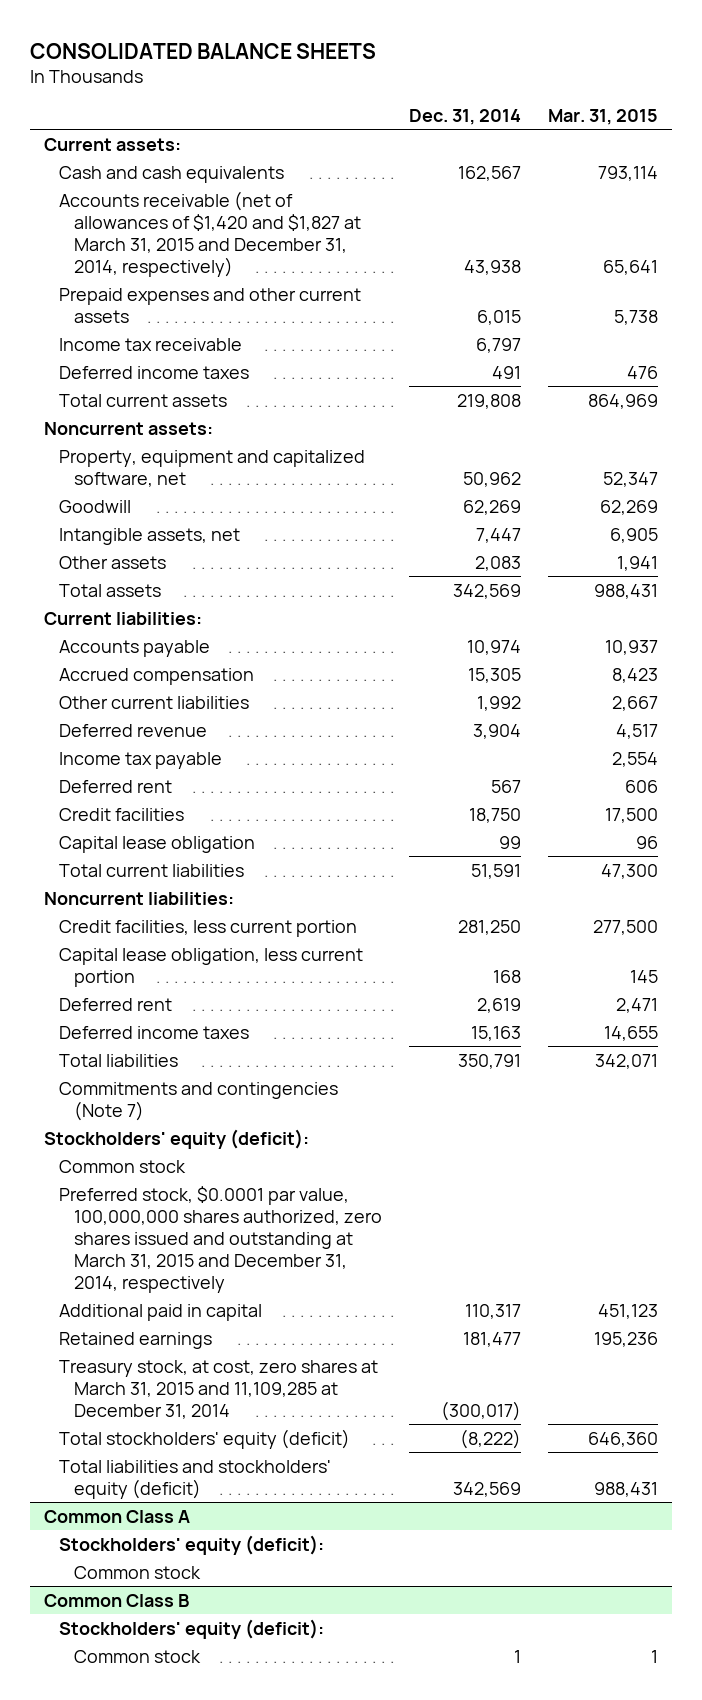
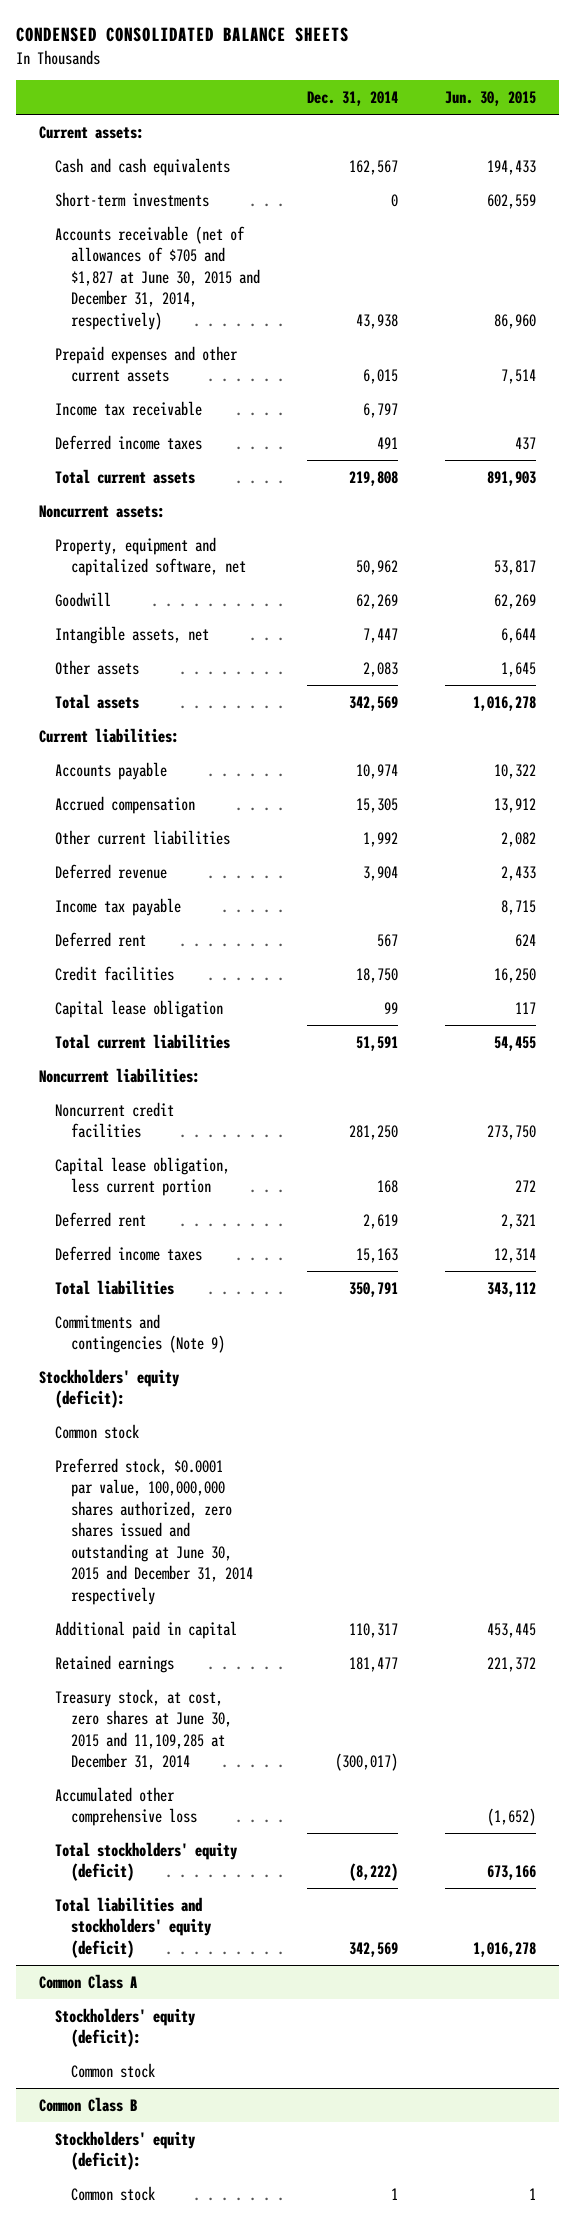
- CONSOLIDATED BALANCE SHEETS
+ CONDENSED CONSOLIDATED BALANCE SHEETS
- | Dec. 31, 2014 | Mar. 31, 2015
+ | Dec. 31, 2014 | Jun. 30, 2015
- Accounts receivable (net of allowances of $1,420 and $1,827 at March 31, 2015 and December 31, 2014, respectively) | 43,938 | 65,641
+ Short-term investments | 0 | 602,559
+ Accounts receivable (net of allowances of $705 and $1,827 at June 30, 2015 and December 31, 2014, respectively) | 43,938 | 86,960
- Credit facilities, less current portion | 281,250 | 277,500
+ Noncurrent credit facilities | 281,250 | 273,750
- Commitments and contingencies (Note 7)
+ Commitments and contingencies (Note 9)
- Preferred stock, $0.0001 par value, 100,000,000 shares authorized, zero shares issued and outstanding at March 31, 2015 and December 31, 2014, respectively
+ Preferred stock, $0.0001 par value, 100,000,000 shares authorized, zero shares issued and outstanding at June 30, 2015 and December 31, 2014 respectively
- Treasury stock, at cost, zero shares at March 31, 2015 and 11,109,285 at December 31, 2014 | (300,017) |
+ Treasury stock, at cost, zero shares at June 30, 2015 and 11,109,285 at December 31, 2014 | (300,017) |
+ Accumulated other comprehensive loss | | (1,652)

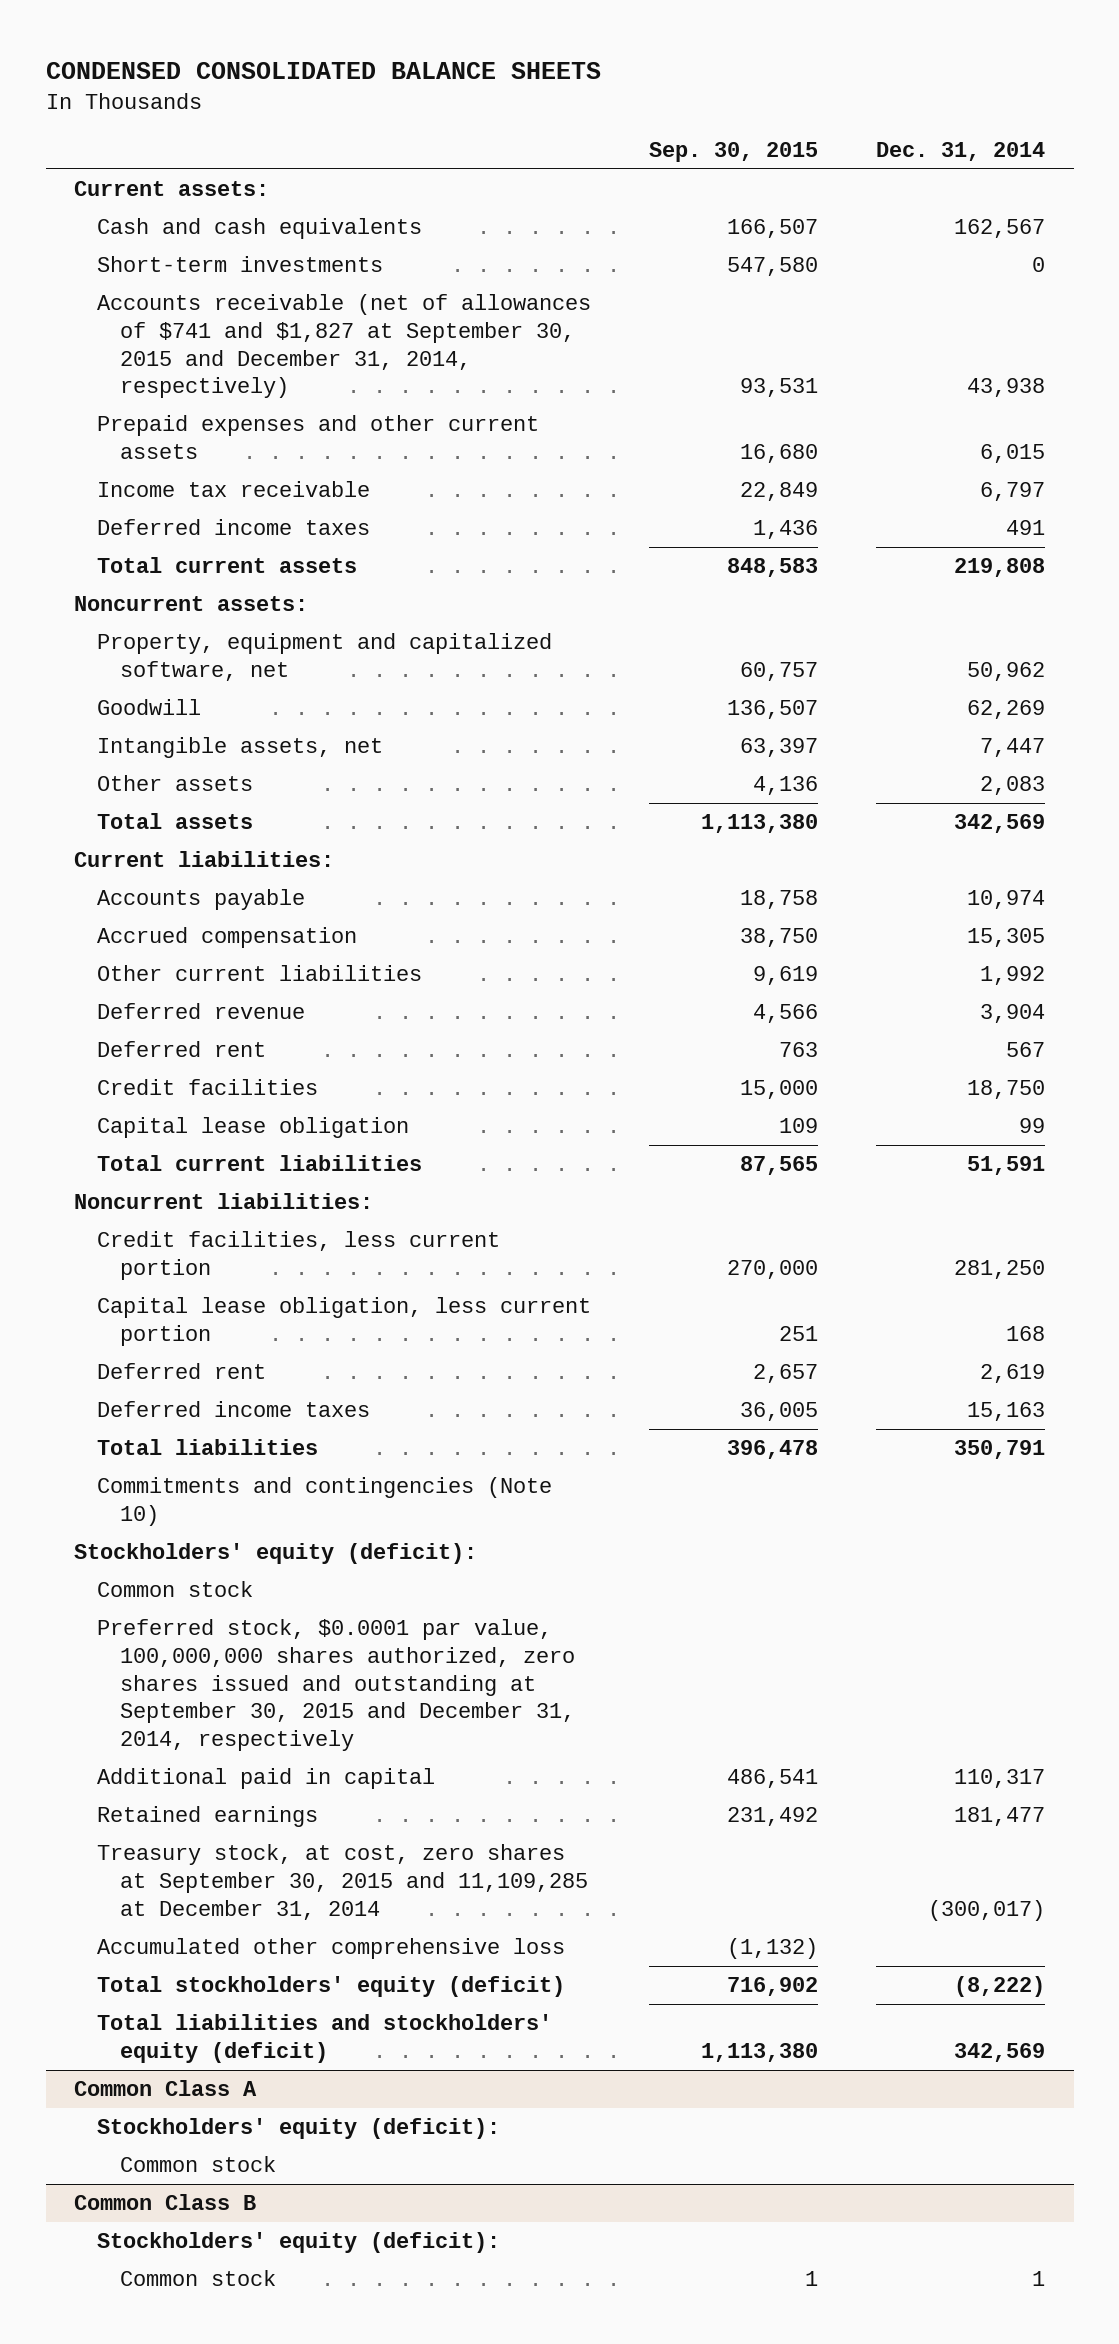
- | Dec. 31, 2014 | Jun. 30, 2015
+ | Sep. 30, 2015 | Dec. 31, 2014
- Accounts receivable (net of allowances of $705 and $1,827 at June 30, 2015 and December 31, 2014, respectively) | 43,938 | 86,960
+ Accounts receivable (net of allowances of $741 and $1,827 at September 30, 2015 and December 31, 2014, respectively) | 93,531 | 43,938
- Income tax payable | | 8,715
- Noncurrent credit facilities | 281,250 | 273,750
+ Credit facilities, less current portion | 270,000 | 281,250
- Commitments and contingencies (Note 9)
+ Commitments and contingencies (Note 10)
- Preferred stock, $0.0001 par value, 100,000,000 shares authorized, zero shares issued and outstanding at June 30, 2015 and December 31, 2014 respectively
+ Preferred stock, $0.0001 par value, 100,000,000 shares authorized, zero shares issued and outstanding at September 30, 2015 and December 31, 2014, respectively
- Treasury stock, at cost, zero shares at June 30, 2015 and 11,109,285 at December 31, 2014 | (300,017) |
+ Treasury stock, at cost, zero shares at September 30, 2015 and 11,109,285 at December 31, 2014 | | (300,017)

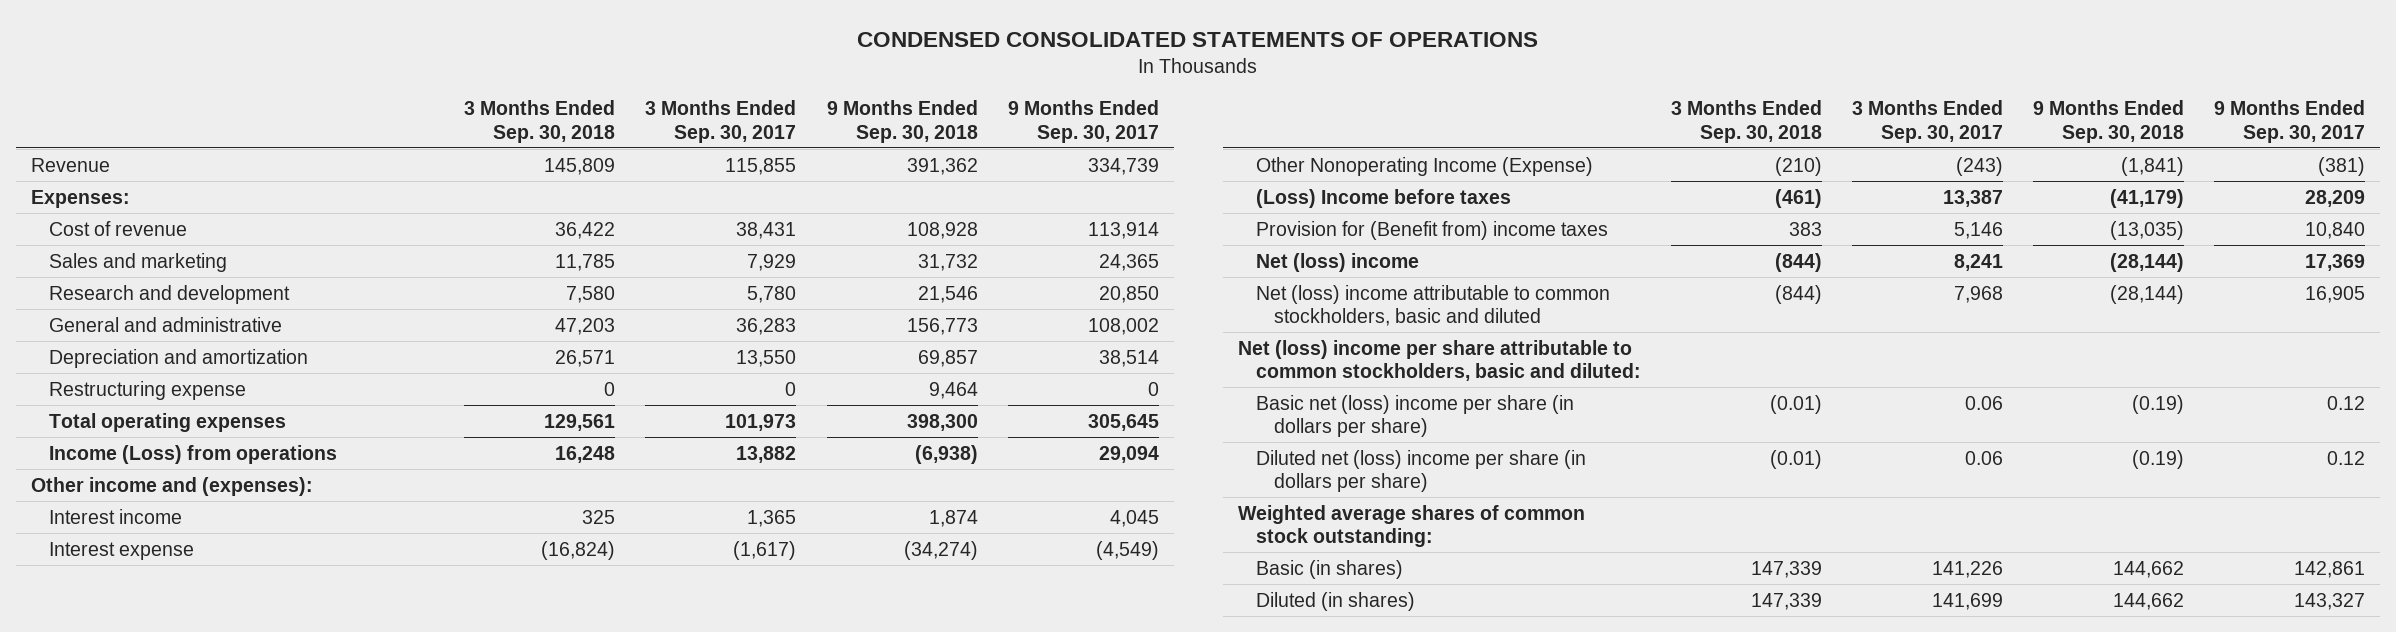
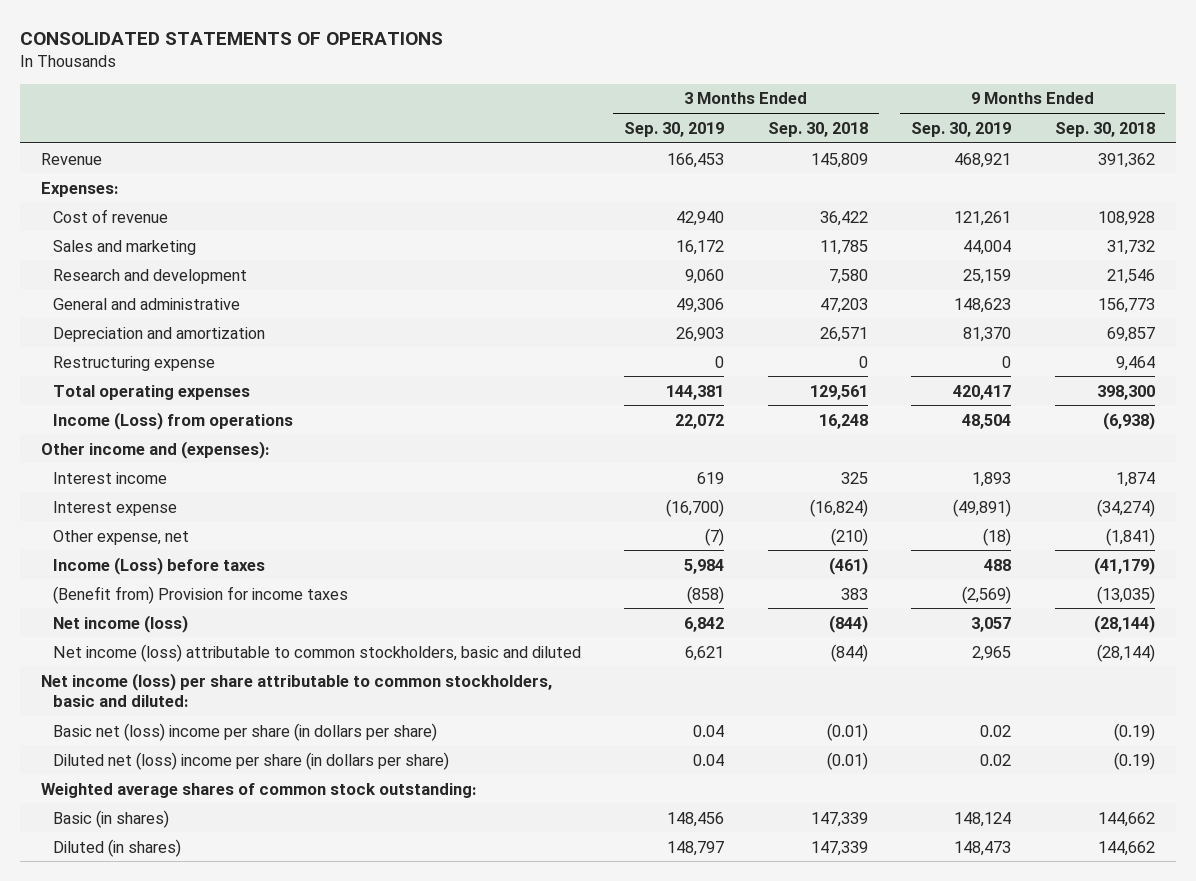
- CONDENSED CONSOLIDATED STATEMENTS OF OPERATIONS
+ CONSOLIDATED STATEMENTS OF OPERATIONS
- | 3 Months Ended Sep. 30, 2018 | 3 Months Ended Sep. 30, 2017 | 9 Months Ended Sep. 30, 2018 | 9 Months Ended Sep. 30, 2017
+ | 3 Months Ended Sep. 30, 2019 | 3 Months Ended Sep. 30, 2018 | 9 Months Ended Sep. 30, 2019 | 9 Months Ended Sep. 30, 2018
- Other Nonoperating Income (Expense) | (210) | (243) | (1,841) | (381)
- (Loss) Income before taxes | (461) | 13,387 | (41,179) | 28,209
- Provision for (Benefit from) income taxes | 383 | 5,146 | (13,035) | 10,840
- Net (loss) income | (844) | 8,241 | (28,144) | 17,369
- Net (loss) income attributable to common stockholders, basic and diluted | (844) | 7,968 | (28,144) | 16,905
- Net (loss) income per share attributable to common stockholders, basic and diluted:
+ Other expense, net | (7) | (210) | (18) | (1,841)
+ Income (Loss) before taxes | 5,984 | (461) | 488 | (41,179)
+ (Benefit from) Provision for income taxes | (858) | 383 | (2,569) | (13,035)
+ Net income (loss) | 6,842 | (844) | 3,057 | (28,144)
+ Net income (loss) attributable to common stockholders, basic and diluted | 6,621 | (844) | 2,965 | (28,144)
+ Net income (loss) per share attributable to common stockholders, basic and diluted:

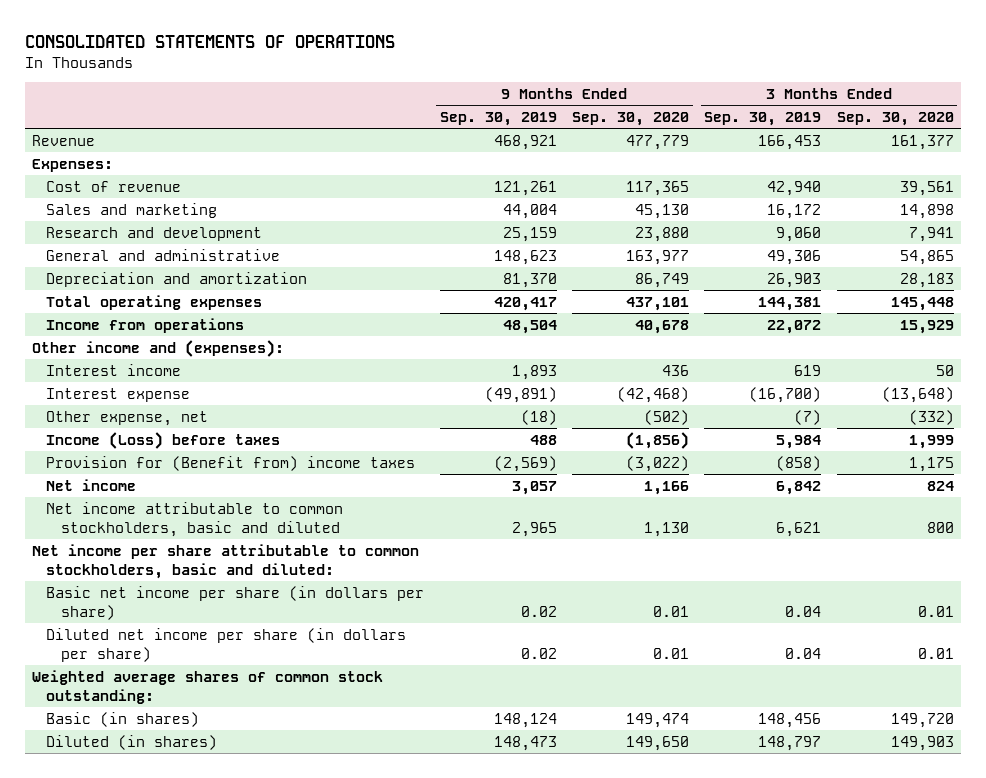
- | 3 Months Ended Sep. 30, 2019 | 3 Months Ended Sep. 30, 2018 | 9 Months Ended Sep. 30, 2019 | 9 Months Ended Sep. 30, 2018
+ | 9 Months Ended Sep. 30, 2019 | 9 Months Ended Sep. 30, 2020 | 3 Months Ended Sep. 30, 2019 | 3 Months Ended Sep. 30, 2020
- Restructuring expense | 0 | 0 | 0 | 9,464
- Income (Loss) from operations | 22,072 | 16,248 | 48,504 | (6,938)
+ Income from operations | 48,504 | 40,678 | 22,072 | 15,929
- (Benefit from) Provision for income taxes | (858) | 383 | (2,569) | (13,035)
- Net income (loss) | 6,842 | (844) | 3,057 | (28,144)
- Net income (loss) attributable to common stockholders, basic and diluted | 6,621 | (844) | 2,965 | (28,144)
- Net income (loss) per share attributable to common stockholders, basic and diluted:
- Basic net (loss) income per share (in dollars per share) | 0.04 | (0.01) | 0.02 | (0.19)
- Diluted net (loss) income per share (in dollars per share) | 0.04 | (0.01) | 0.02 | (0.19)
+ Provision for (Benefit from) income taxes | (2,569) | (3,022) | (858) | 1,175
+ Net income | 3,057 | 1,166 | 6,842 | 824
+ Net income attributable to common stockholders, basic and diluted | 2,965 | 1,130 | 6,621 | 800
+ Net income per share attributable to common stockholders, basic and diluted:
+ Basic net income per share (in dollars per share) | 0.02 | 0.01 | 0.04 | 0.01
+ Diluted net income per share (in dollars per share) | 0.02 | 0.01 | 0.04 | 0.01

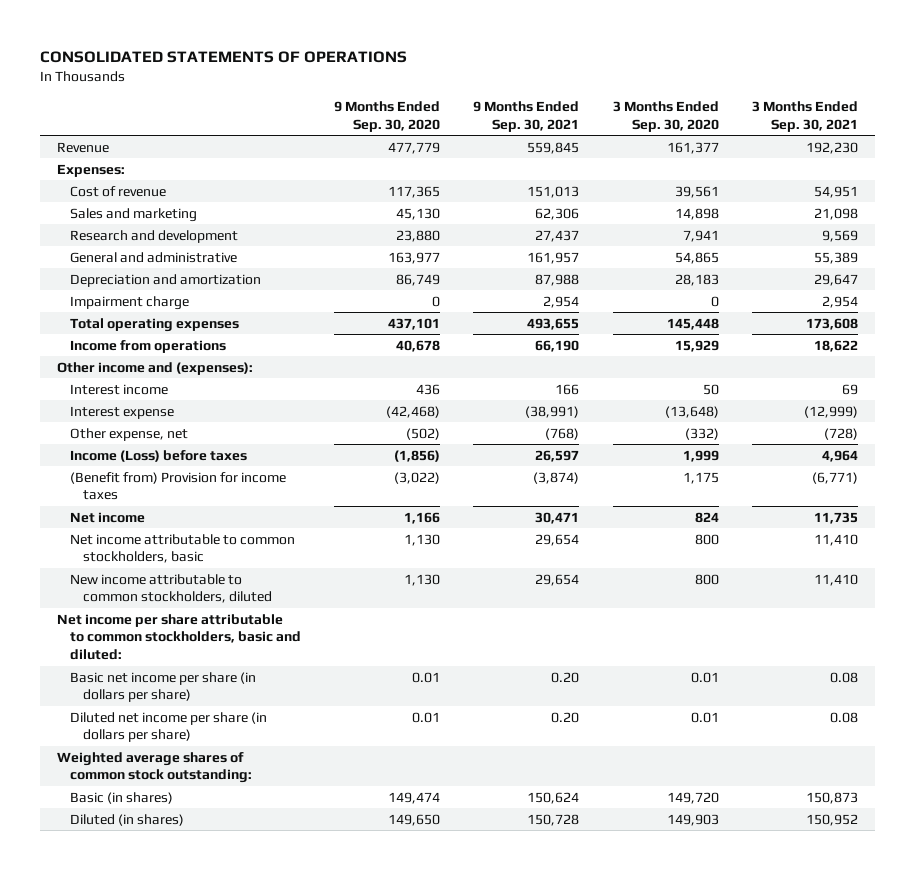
- | 9 Months Ended Sep. 30, 2019 | 9 Months Ended Sep. 30, 2020 | 3 Months Ended Sep. 30, 2019 | 3 Months Ended Sep. 30, 2020
+ | 9 Months Ended Sep. 30, 2020 | 9 Months Ended Sep. 30, 2021 | 3 Months Ended Sep. 30, 2020 | 3 Months Ended Sep. 30, 2021
+ Impairment charge | 0 | 2,954 | 0 | 2,954
- Provision for (Benefit from) income taxes | (2,569) | (3,022) | (858) | 1,175
+ (Benefit from) Provision for income taxes | (3,022) | (3,874) | 1,175 | (6,771)
- Net income attributable to common stockholders, basic and diluted | 2,965 | 1,130 | 6,621 | 800
+ Net income attributable to common stockholders, basic | 1,130 | 29,654 | 800 | 11,410
+ New income attributable to common stockholders, diluted | 1,130 | 29,654 | 800 | 11,410

